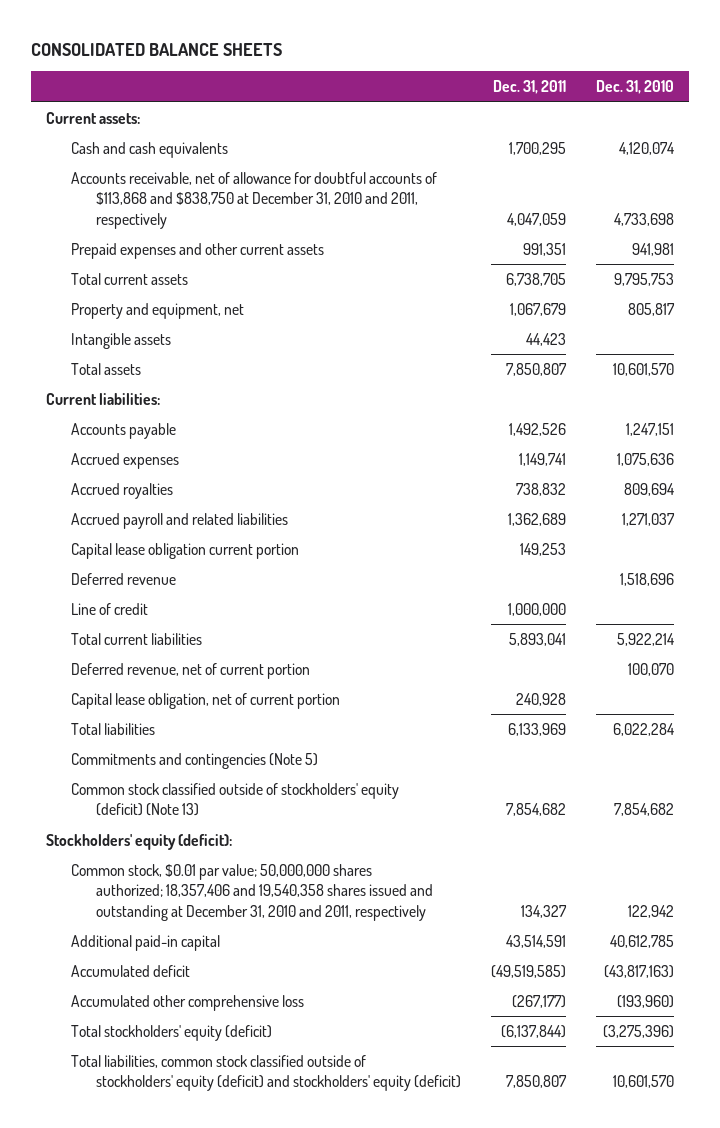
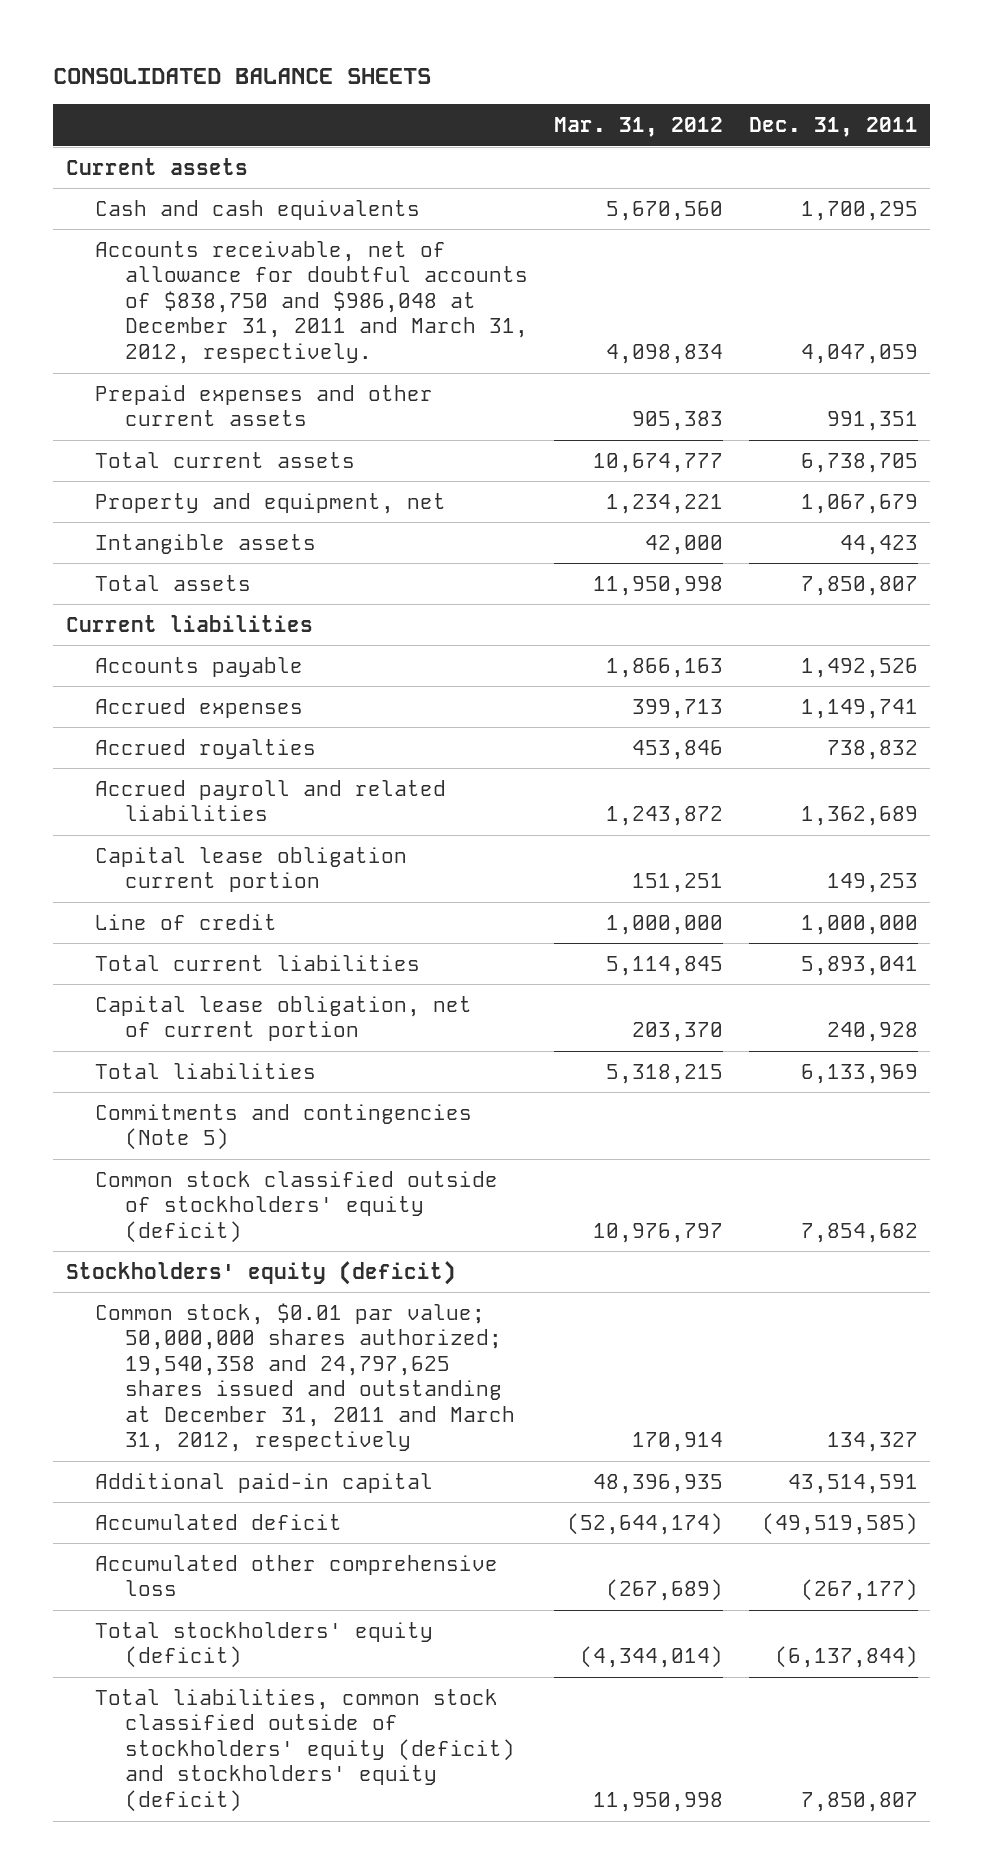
- | Dec. 31, 2011 | Dec. 31, 2010
+ | Mar. 31, 2012 | Dec. 31, 2011
- Current assets:
+ Current assets
- Accounts receivable, net of allowance for doubtful accounts of $113,868 and $838,750 at December 31, 2010 and 2011, respectively | 4,047,059 | 4,733,698
+ Accounts receivable, net of allowance for doubtful accounts of $838,750 and $986,048 at December 31, 2011 and March 31, 2012, respectively. | 4,098,834 | 4,047,059
- Current liabilities:
+ Current liabilities
- Deferred revenue | | 1,518,696
- Deferred revenue, net of current portion | | 100,070
- Common stock classified outside of stockholders' equity (deficit) (Note 13) | 7,854,682 | 7,854,682
- Stockholders' equity (deficit):
- Common stock, $0.01 par value; 50,000,000 shares authorized; 18,357,406 and 19,540,358 shares issued and outstanding at December 31, 2010 and 2011, respectively | 134,327 | 122,942
+ Common stock classified outside of stockholders' equity (deficit) | 10,976,797 | 7,854,682
+ Stockholders' equity (deficit)
+ Common stock, $0.01 par value; 50,000,000 shares authorized; 19,540,358 and 24,797,625 shares issued and outstanding at December 31, 2011 and March 31, 2012, respectively | 170,914 | 134,327

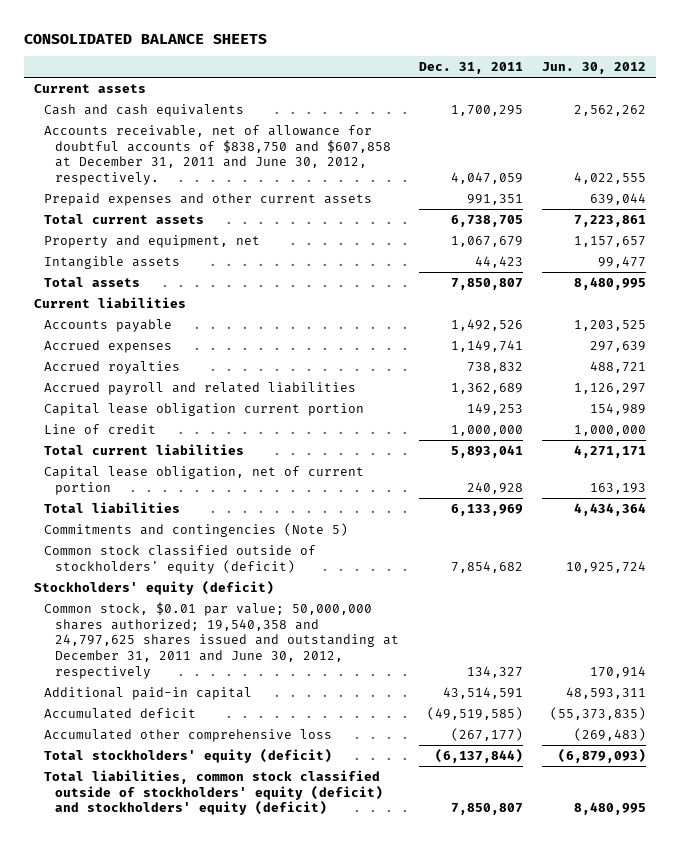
- | Mar. 31, 2012 | Dec. 31, 2011
+ | Dec. 31, 2011 | Jun. 30, 2012
- Accounts receivable, net of allowance for doubtful accounts of $838,750 and $986,048 at December 31, 2011 and March 31, 2012, respectively. | 4,098,834 | 4,047,059
+ Accounts receivable, net of allowance for doubtful accounts of $838,750 and $607,858 at December 31, 2011 and June 30, 2012, respectively. | 4,047,059 | 4,022,555
- Common stock, $0.01 par value; 50,000,000 shares authorized; 19,540,358 and 24,797,625 shares issued and outstanding at December 31, 2011 and March 31, 2012, respectively | 170,914 | 134,327
+ Common stock, $0.01 par value; 50,000,000 shares authorized; 19,540,358 and 24,797,625 shares issued and outstanding at December 31, 2011 and June 30, 2012, respectively | 134,327 | 170,914

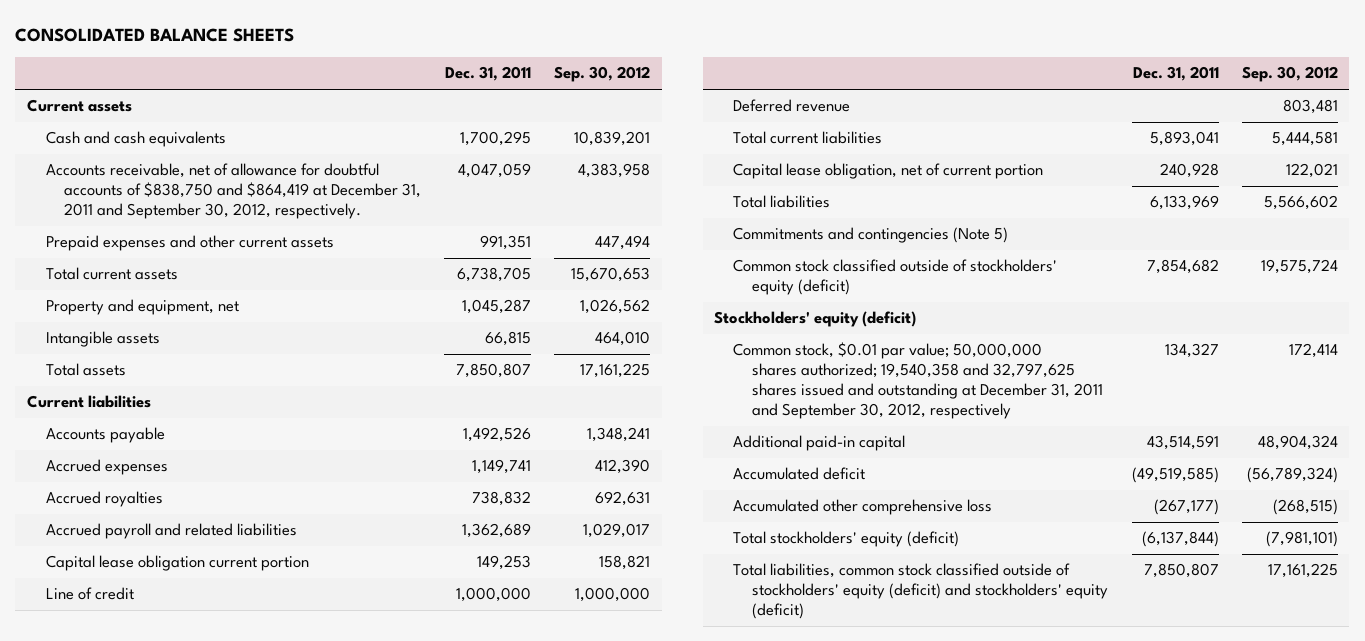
- | Dec. 31, 2011 | Jun. 30, 2012
+ | Dec. 31, 2011 | Sep. 30, 2012
- Accounts receivable, net of allowance for doubtful accounts of $838,750 and $607,858 at December 31, 2011 and June 30, 2012, respectively. | 4,047,059 | 4,022,555
+ Accounts receivable, net of allowance for doubtful accounts of $838,750 and $864,419 at December 31, 2011 and September 30, 2012, respectively. | 4,047,059 | 4,383,958
- Property and equipment, net | 1,067,679 | 1,157,657
- Intangible assets | 44,423 | 99,477
+ Property and equipment, net | 1,045,287 | 1,026,562
+ Intangible assets | 66,815 | 464,010
+ Deferred revenue | | 803,481
- Common stock, $0.01 par value; 50,000,000 shares authorized; 19,540,358 and 24,797,625 shares issued and outstanding at December 31, 2011 and June 30, 2012, respectively | 134,327 | 170,914
+ Common stock, $0.01 par value; 50,000,000 shares authorized; 19,540,358 and 32,797,625 shares issued and outstanding at December 31, 2011 and September 30, 2012, respectively | 134,327 | 172,414

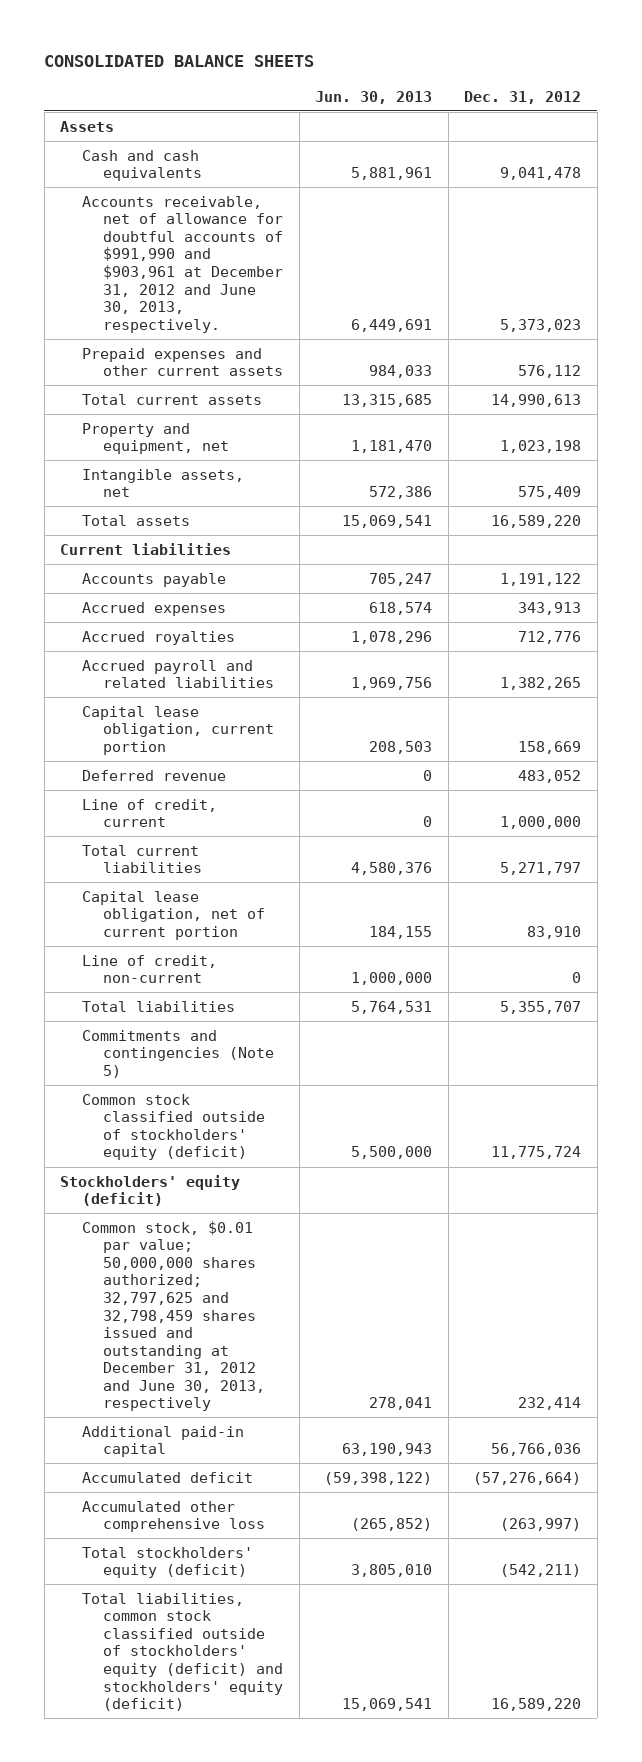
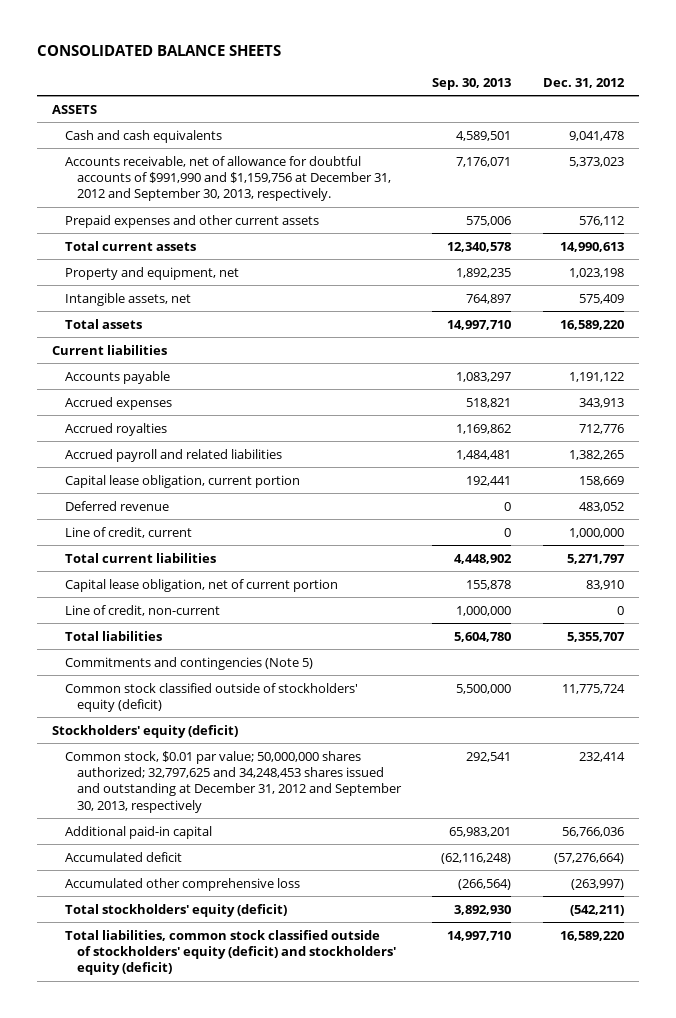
- | Jun. 30, 2013 | Dec. 31, 2012
+ | Sep. 30, 2013 | Dec. 31, 2012
- Assets
+ ASSETS
- Accounts receivable, net of allowance for doubtful accounts of $991,990 and $903,961 at December 31, 2012 and June 30, 2013, respectively. | 6,449,691 | 5,373,023
+ Accounts receivable, net of allowance for doubtful accounts of $991,990 and $1,159,756 at December 31, 2012 and September 30, 2013, respectively. | 7,176,071 | 5,373,023
- Common stock, $0.01 par value; 50,000,000 shares authorized; 32,797,625 and 32,798,459 shares issued and outstanding at December 31, 2012 and June 30, 2013, respectively | 278,041 | 232,414
+ Common stock, $0.01 par value; 50,000,000 shares authorized; 32,797,625 and 34,248,453 shares issued and outstanding at December 31, 2012 and September 30, 2013, respectively | 292,541 | 232,414

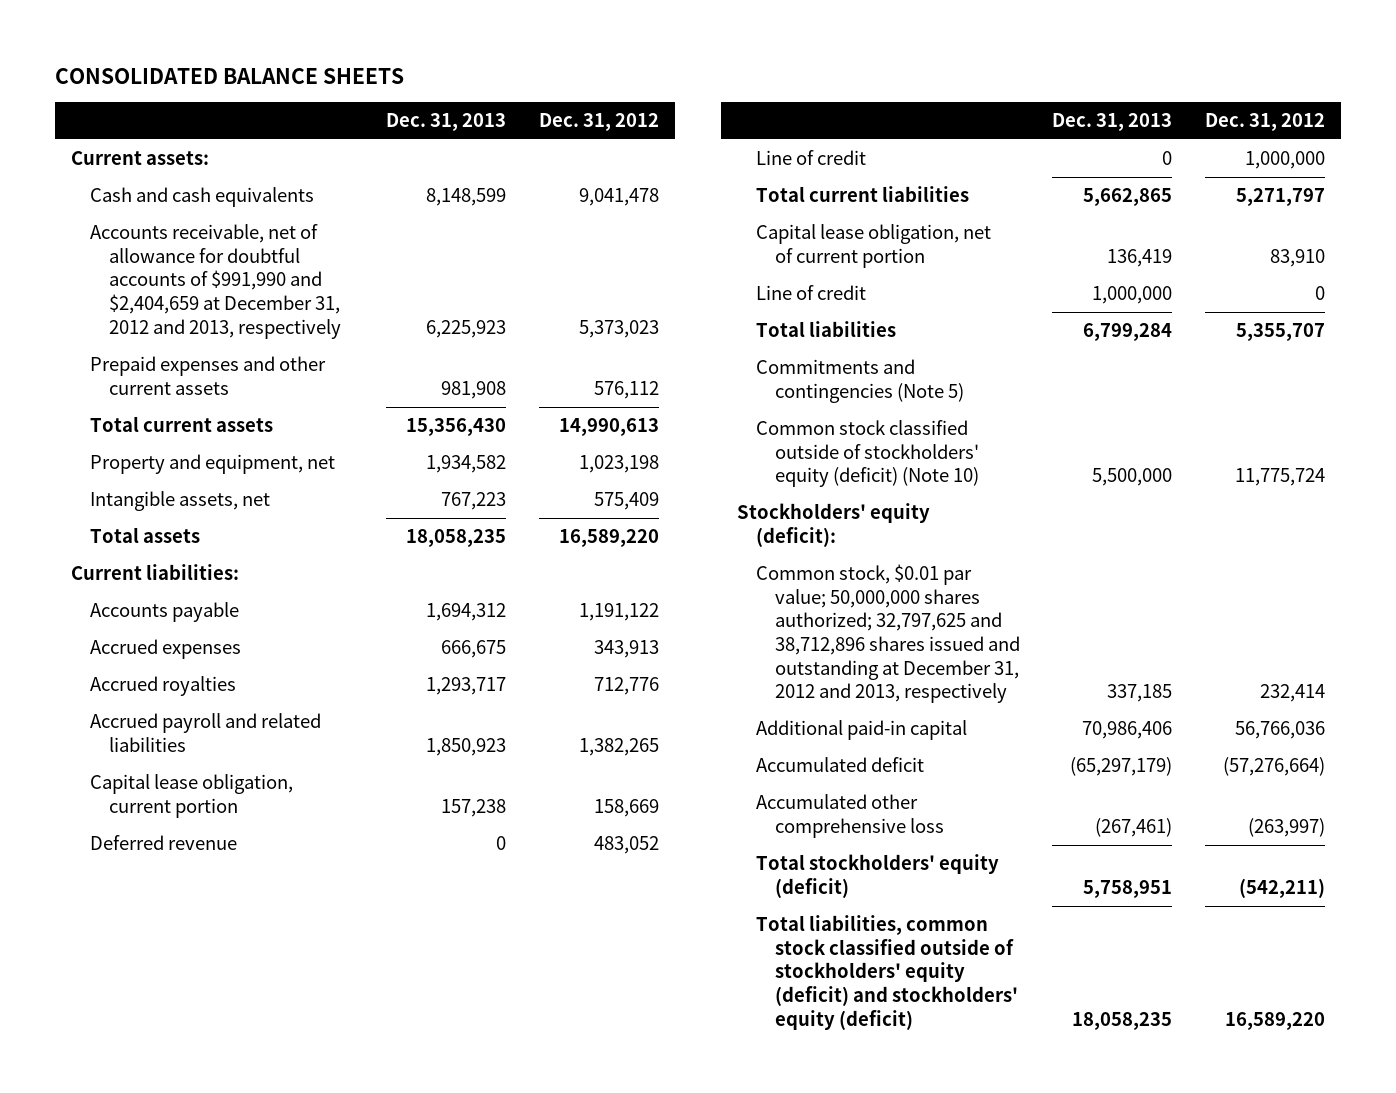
- | Sep. 30, 2013 | Dec. 31, 2012
+ | Dec. 31, 2013 | Dec. 31, 2012
- ASSETS
+ Current assets:
- Accounts receivable, net of allowance for doubtful accounts of $991,990 and $1,159,756 at December 31, 2012 and September 30, 2013, respectively. | 7,176,071 | 5,373,023
+ Accounts receivable, net of allowance for doubtful accounts of $991,990 and $2,404,659 at December 31, 2012 and 2013, respectively | 6,225,923 | 5,373,023
- Current liabilities
+ Current liabilities:
- Line of credit, current | 0 | 1,000,000
+ Line of credit | 0 | 1,000,000
- Line of credit, non-current | 1,000,000 | 0
+ Line of credit | 1,000,000 | 0
- Common stock classified outside of stockholders' equity (deficit) | 5,500,000 | 11,775,724
- Stockholders' equity (deficit)
- Common stock, $0.01 par value; 50,000,000 shares authorized; 32,797,625 and 34,248,453 shares issued and outstanding at December 31, 2012 and September 30, 2013, respectively | 292,541 | 232,414
+ Common stock classified outside of stockholders' equity (deficit) (Note 10) | 5,500,000 | 11,775,724
+ Stockholders' equity (deficit):
+ Common stock, $0.01 par value; 50,000,000 shares authorized; 32,797,625 and 38,712,896 shares issued and outstanding at December 31, 2012 and 2013, respectively | 337,185 | 232,414

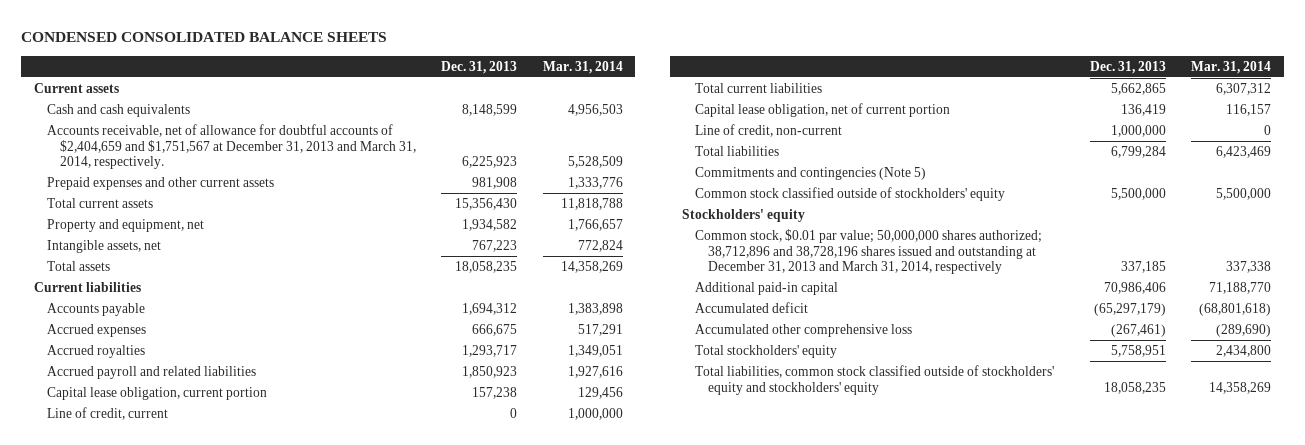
- CONSOLIDATED BALANCE SHEETS
+ CONDENSED CONSOLIDATED BALANCE SHEETS
- | Dec. 31, 2013 | Dec. 31, 2012
+ | Dec. 31, 2013 | Mar. 31, 2014
- Current assets:
+ Current assets
- Accounts receivable, net of allowance for doubtful accounts of $991,990 and $2,404,659 at December 31, 2012 and 2013, respectively | 6,225,923 | 5,373,023
+ Accounts receivable, net of allowance for doubtful accounts of $2,404,659 and $1,751,567 at December 31, 2013 and March 31, 2014, respectively. | 6,225,923 | 5,528,509
- Current liabilities:
+ Current liabilities
- Deferred revenue | 0 | 483,052
- Line of credit | 0 | 1,000,000
+ Line of credit, current | 0 | 1,000,000
- Line of credit | 1,000,000 | 0
+ Line of credit, non-current | 1,000,000 | 0
- Common stock classified outside of stockholders' equity (deficit) (Note 10) | 5,500,000 | 11,775,724
- Stockholders' equity (deficit):
- Common stock, $0.01 par value; 50,000,000 shares authorized; 32,797,625 and 38,712,896 shares issued and outstanding at December 31, 2012 and 2013, respectively | 337,185 | 232,414
+ Common stock classified outside of stockholders' equity | 5,500,000 | 5,500,000
+ Stockholders' equity
+ Common stock, $0.01 par value; 50,000,000 shares authorized; 38,712,896 and 38,728,196 shares issued and outstanding at December 31, 2013 and March 31, 2014, respectively | 337,185 | 337,338
- Total stockholders' equity (deficit) | 5,758,951 | (542,211)
- Total liabilities, common stock classified outside of stockholders' equity (deficit) and stockholders' equity (deficit) | 18,058,235 | 16,589,220
+ Total stockholders' equity | 5,758,951 | 2,434,800
+ Total liabilities, common stock classified outside of stockholders' equity and stockholders' equity | 18,058,235 | 14,358,269

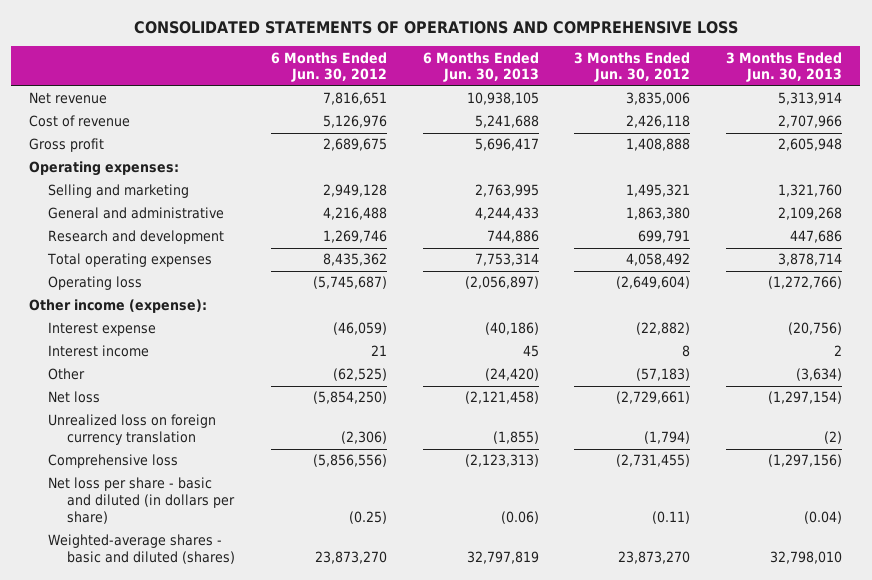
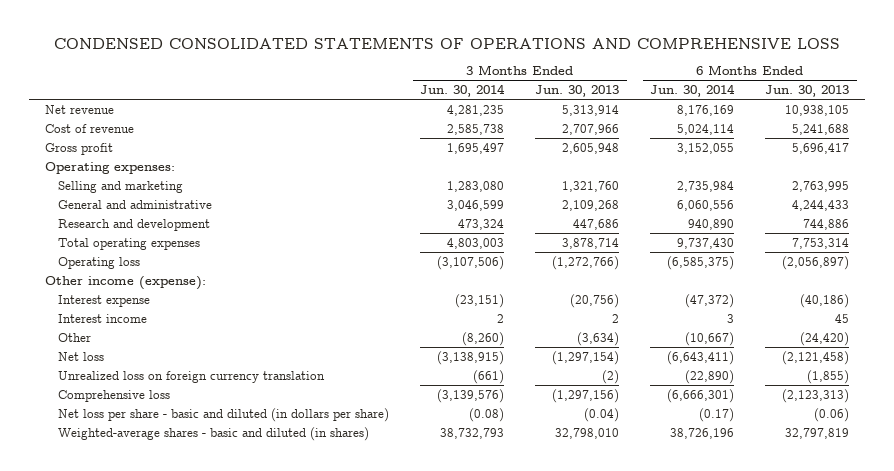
- CONSOLIDATED STATEMENTS OF OPERATIONS AND COMPREHENSIVE LOSS
+ CONDENSED CONSOLIDATED STATEMENTS OF OPERATIONS AND COMPREHENSIVE LOSS
- | 6 Months Ended Jun. 30, 2012 | 6 Months Ended Jun. 30, 2013 | 3 Months Ended Jun. 30, 2012 | 3 Months Ended Jun. 30, 2013
+ | 3 Months Ended Jun. 30, 2014 | 3 Months Ended Jun. 30, 2013 | 6 Months Ended Jun. 30, 2014 | 6 Months Ended Jun. 30, 2013
- Weighted-average shares - basic and diluted (shares) | 23,873,270 | 32,797,819 | 23,873,270 | 32,798,010
+ Weighted-average shares - basic and diluted (in shares) | 38,732,793 | 32,798,010 | 38,726,196 | 32,797,819

